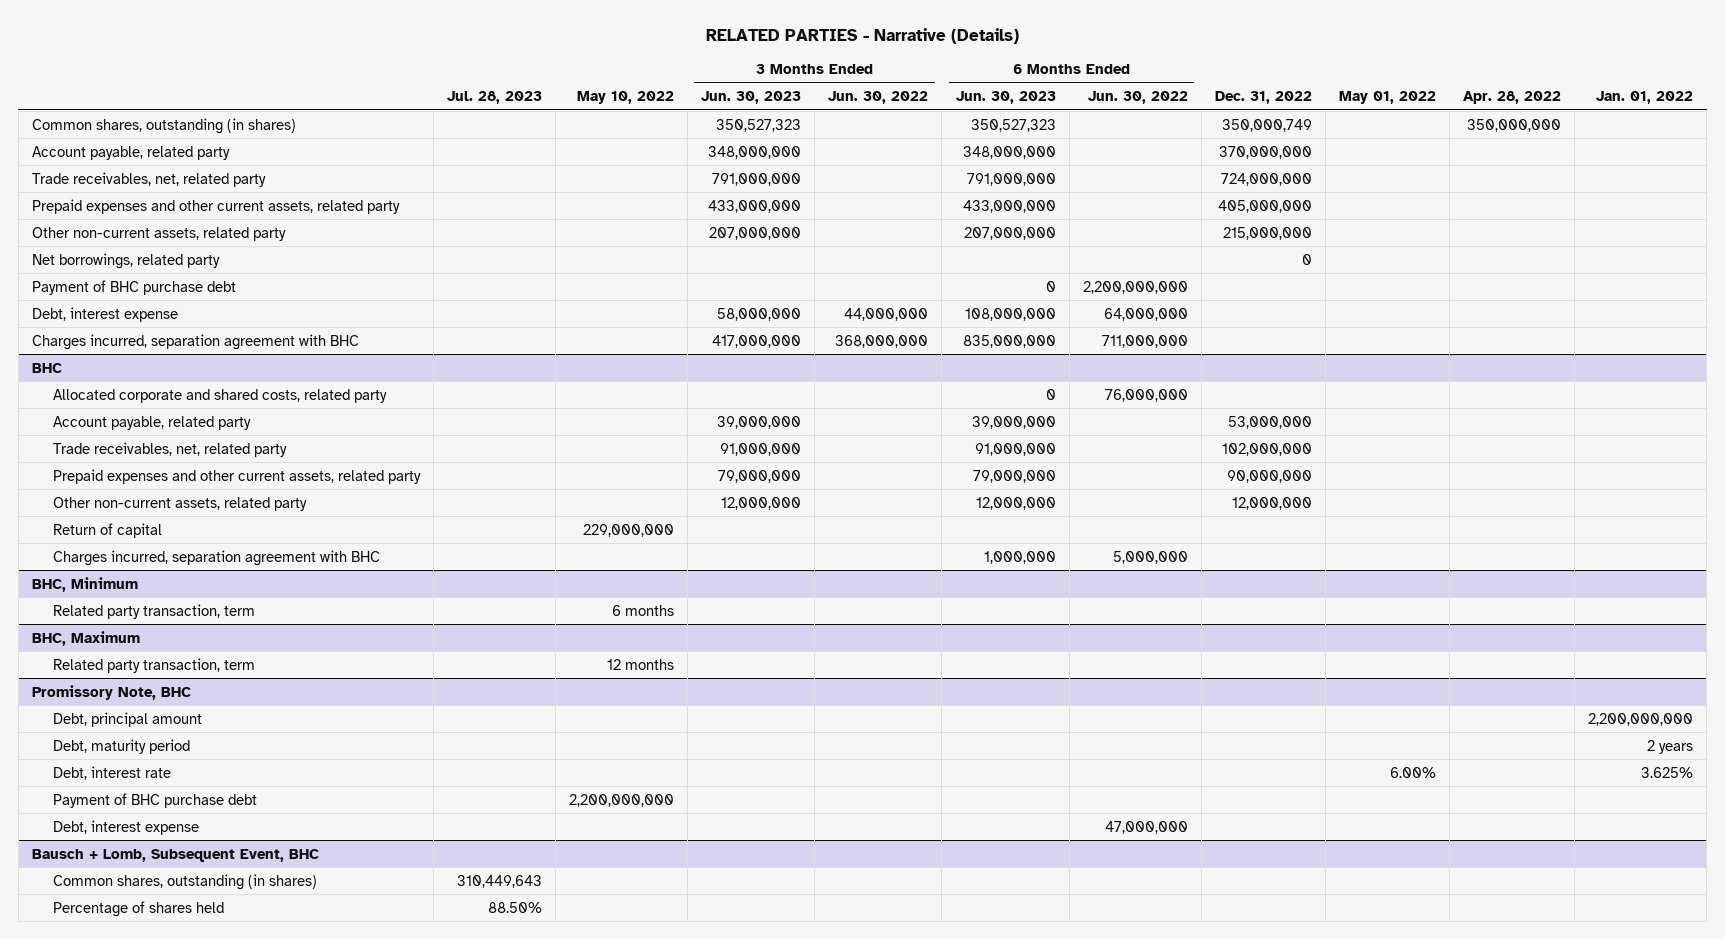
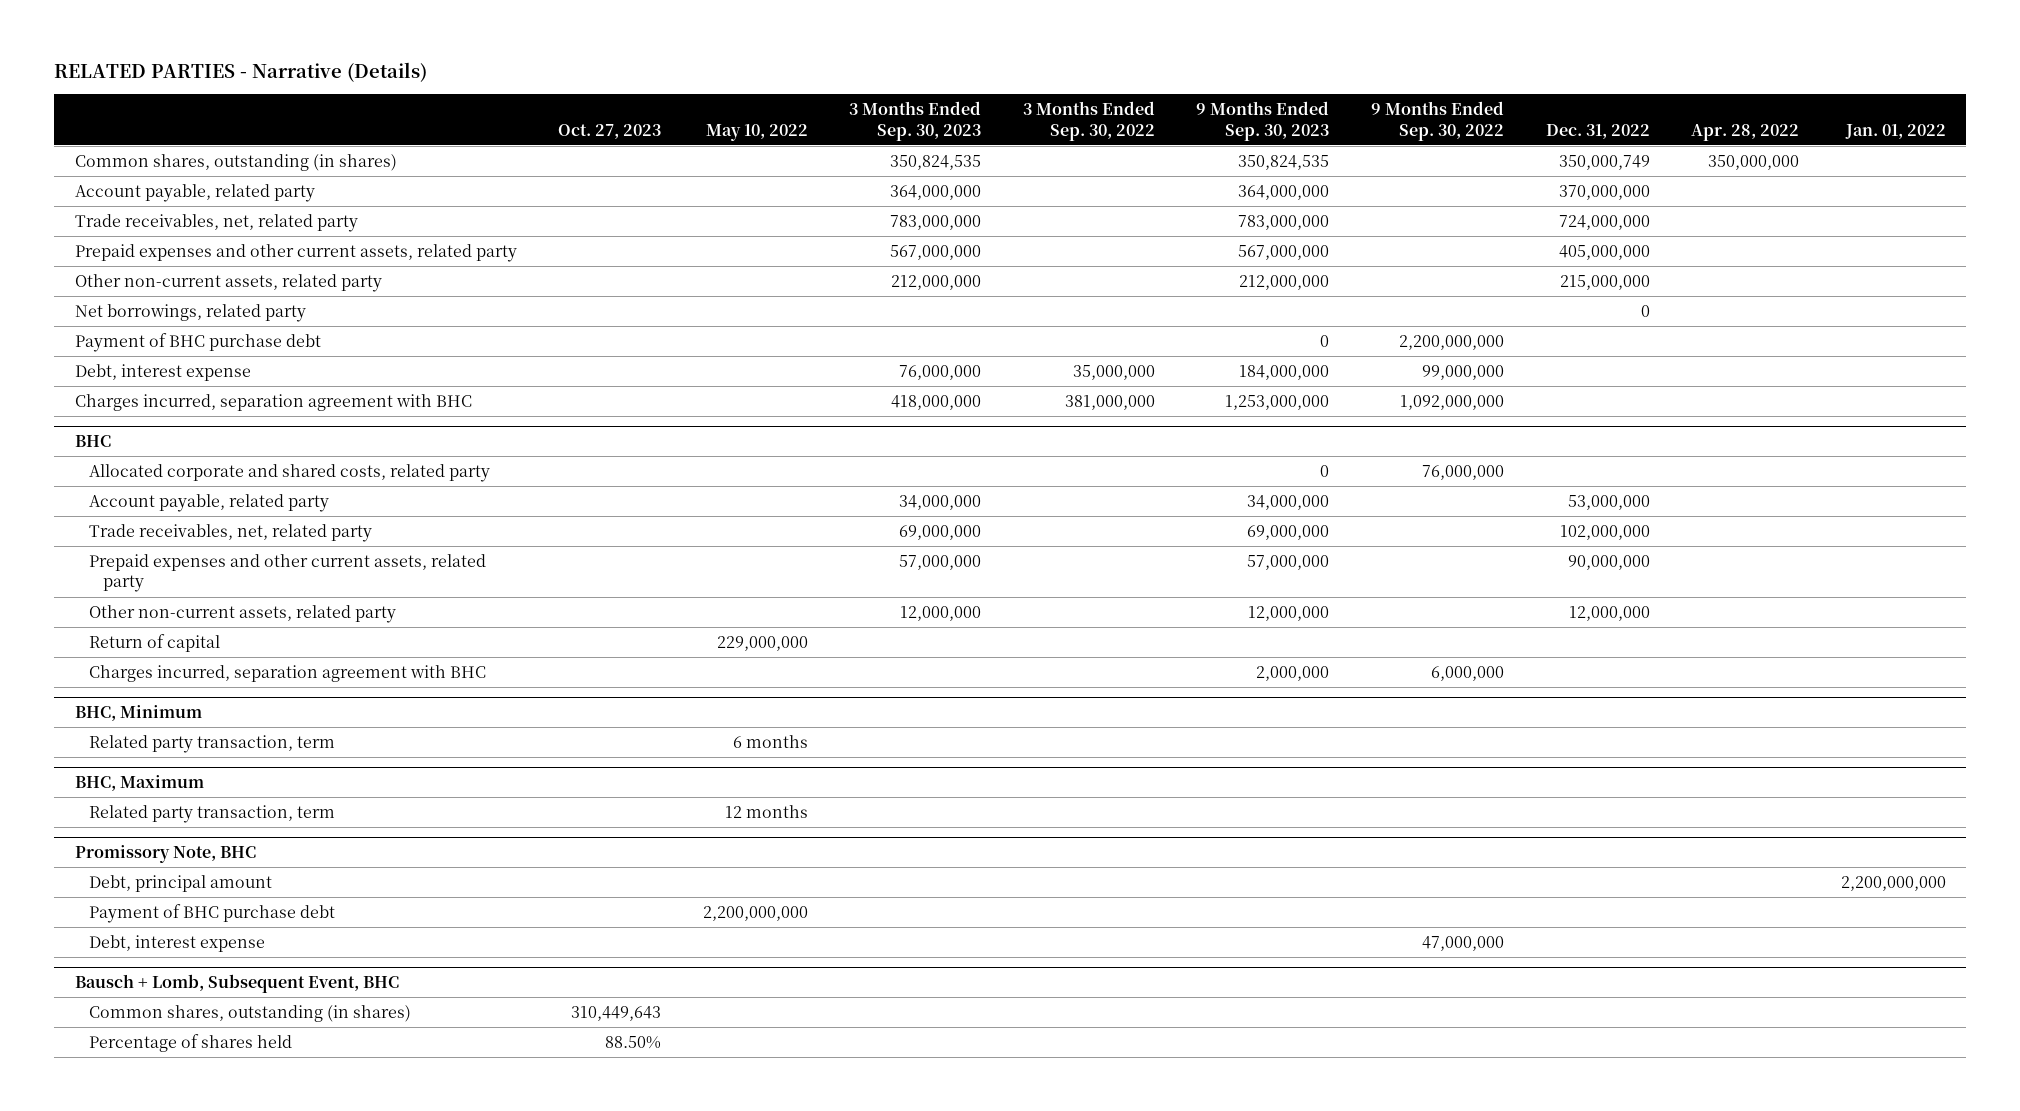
- | Jul. 28, 2023 | May 10, 2022 | 3 Months Ended Jun. 30, 2023 | 3 Months Ended Jun. 30, 2022 | 6 Months Ended Jun. 30, 2023 | 6 Months Ended Jun. 30, 2022 | Dec. 31, 2022 | May 01, 2022 | Apr. 28, 2022 | Jan. 01, 2022
+ | Oct. 27, 2023 | May 10, 2022 | 3 Months Ended Sep. 30, 2023 | 3 Months Ended Sep. 30, 2022 | 9 Months Ended Sep. 30, 2023 | 9 Months Ended Sep. 30, 2022 | Dec. 31, 2022 | Apr. 28, 2022 | Jan. 01, 2022
@ Promissory Note, BHC
- Debt, maturity period | | | | | | | | | | 2 years
- Debt, interest rate | | | | | | | | 6.00% | | 3.625%

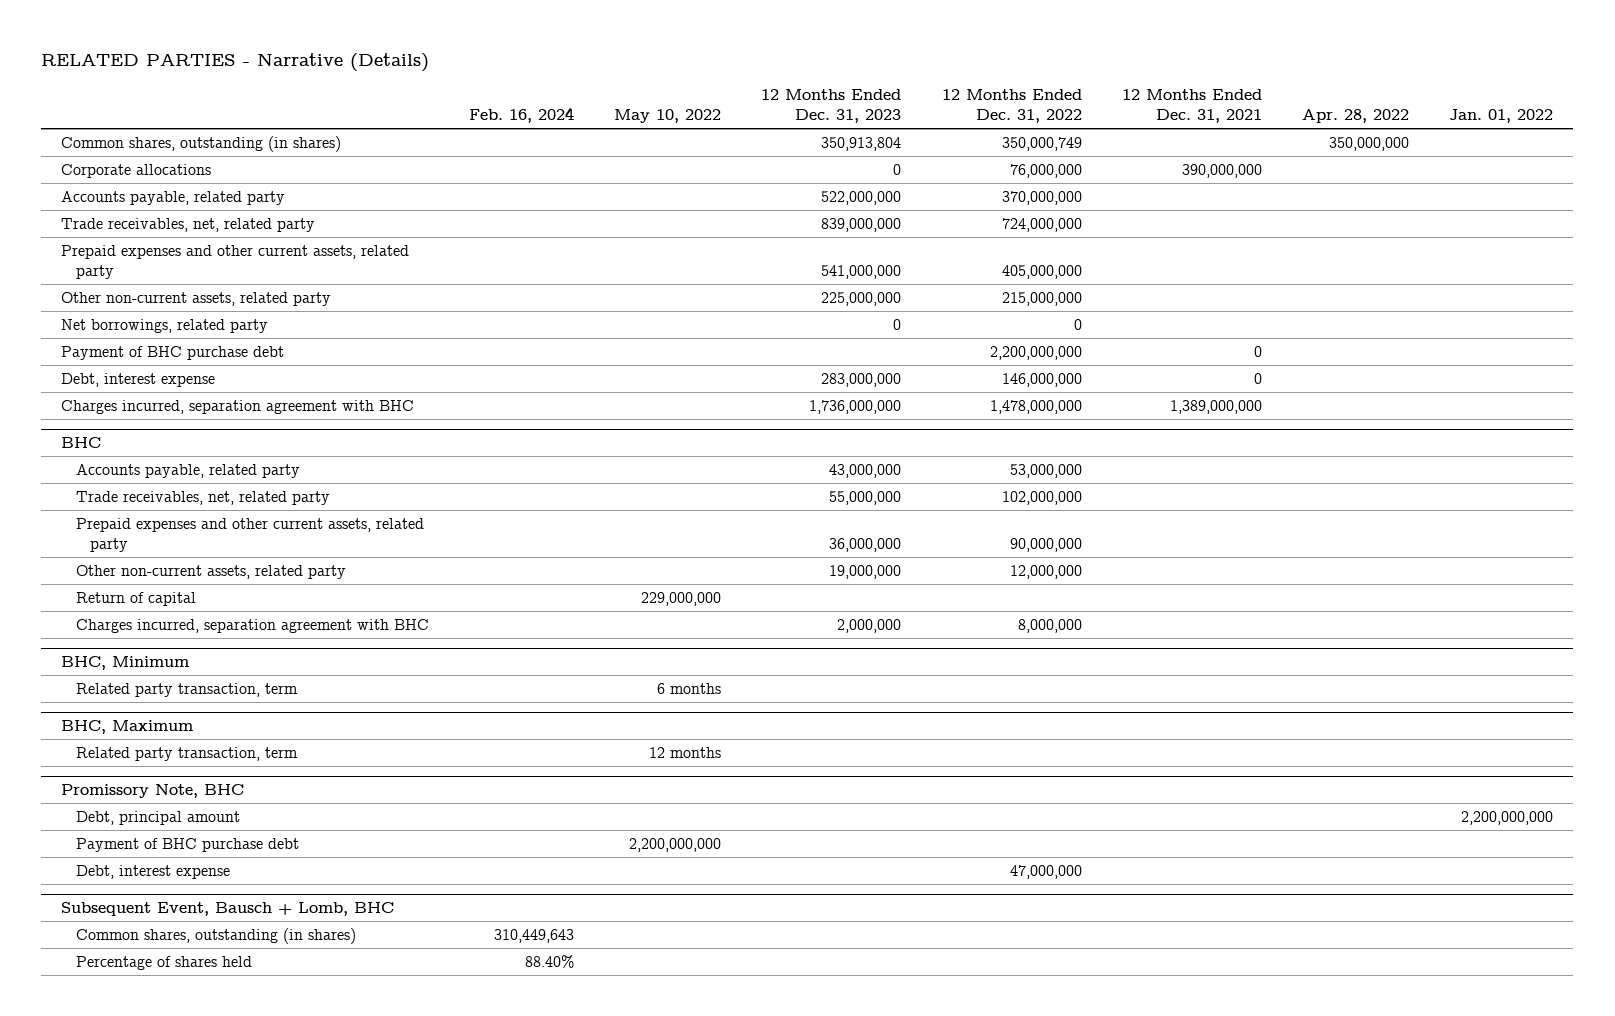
- | Oct. 27, 2023 | May 10, 2022 | 3 Months Ended Sep. 30, 2023 | 3 Months Ended Sep. 30, 2022 | 9 Months Ended Sep. 30, 2023 | 9 Months Ended Sep. 30, 2022 | Dec. 31, 2022 | Apr. 28, 2022 | Jan. 01, 2022
+ | Feb. 16, 2024 | May 10, 2022 | 12 Months Ended Dec. 31, 2023 | 12 Months Ended Dec. 31, 2022 | 12 Months Ended Dec. 31, 2021 | Apr. 28, 2022 | Jan. 01, 2022
- Account payable, related party | | | 364,000,000 | | 364,000,000 | | 370,000,000 | |
+ Corporate allocations | | | 0 | 76,000,000 | 390,000,000 | |
+ Accounts payable, related party | | | 522,000,000 | 370,000,000 | | |
@ BHC
- Allocated corporate and shared costs, related party | | | | | 0 | 76,000,000 | | |
- Account payable, related party | | | 34,000,000 | | 34,000,000 | | 53,000,000 | |
+ Accounts payable, related party | | | 43,000,000 | 53,000,000 | | |
- Bausch + Lomb, Subsequent Event, BHC
+ Subsequent Event, Bausch + Lomb, BHC

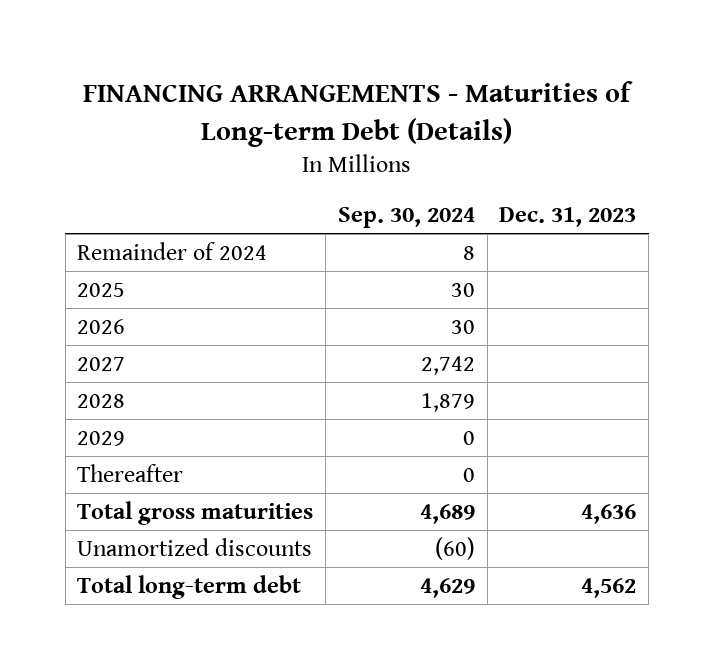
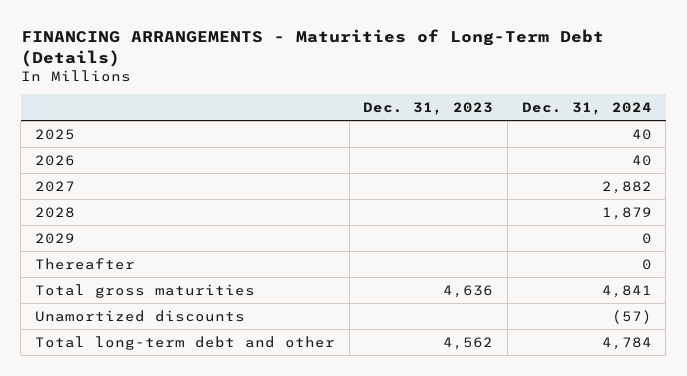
- FINANCING ARRANGEMENTS - Maturities of Long-term Debt (Details)
+ FINANCING ARRANGEMENTS - Maturities of Long-Term Debt (Details)
- | Sep. 30, 2024 | Dec. 31, 2023
+ | Dec. 31, 2023 | Dec. 31, 2024
- Remainder of 2024 | 8 |
- Total long-term debt | 4,629 | 4,562
+ Total long-term debt and other | 4,562 | 4,784

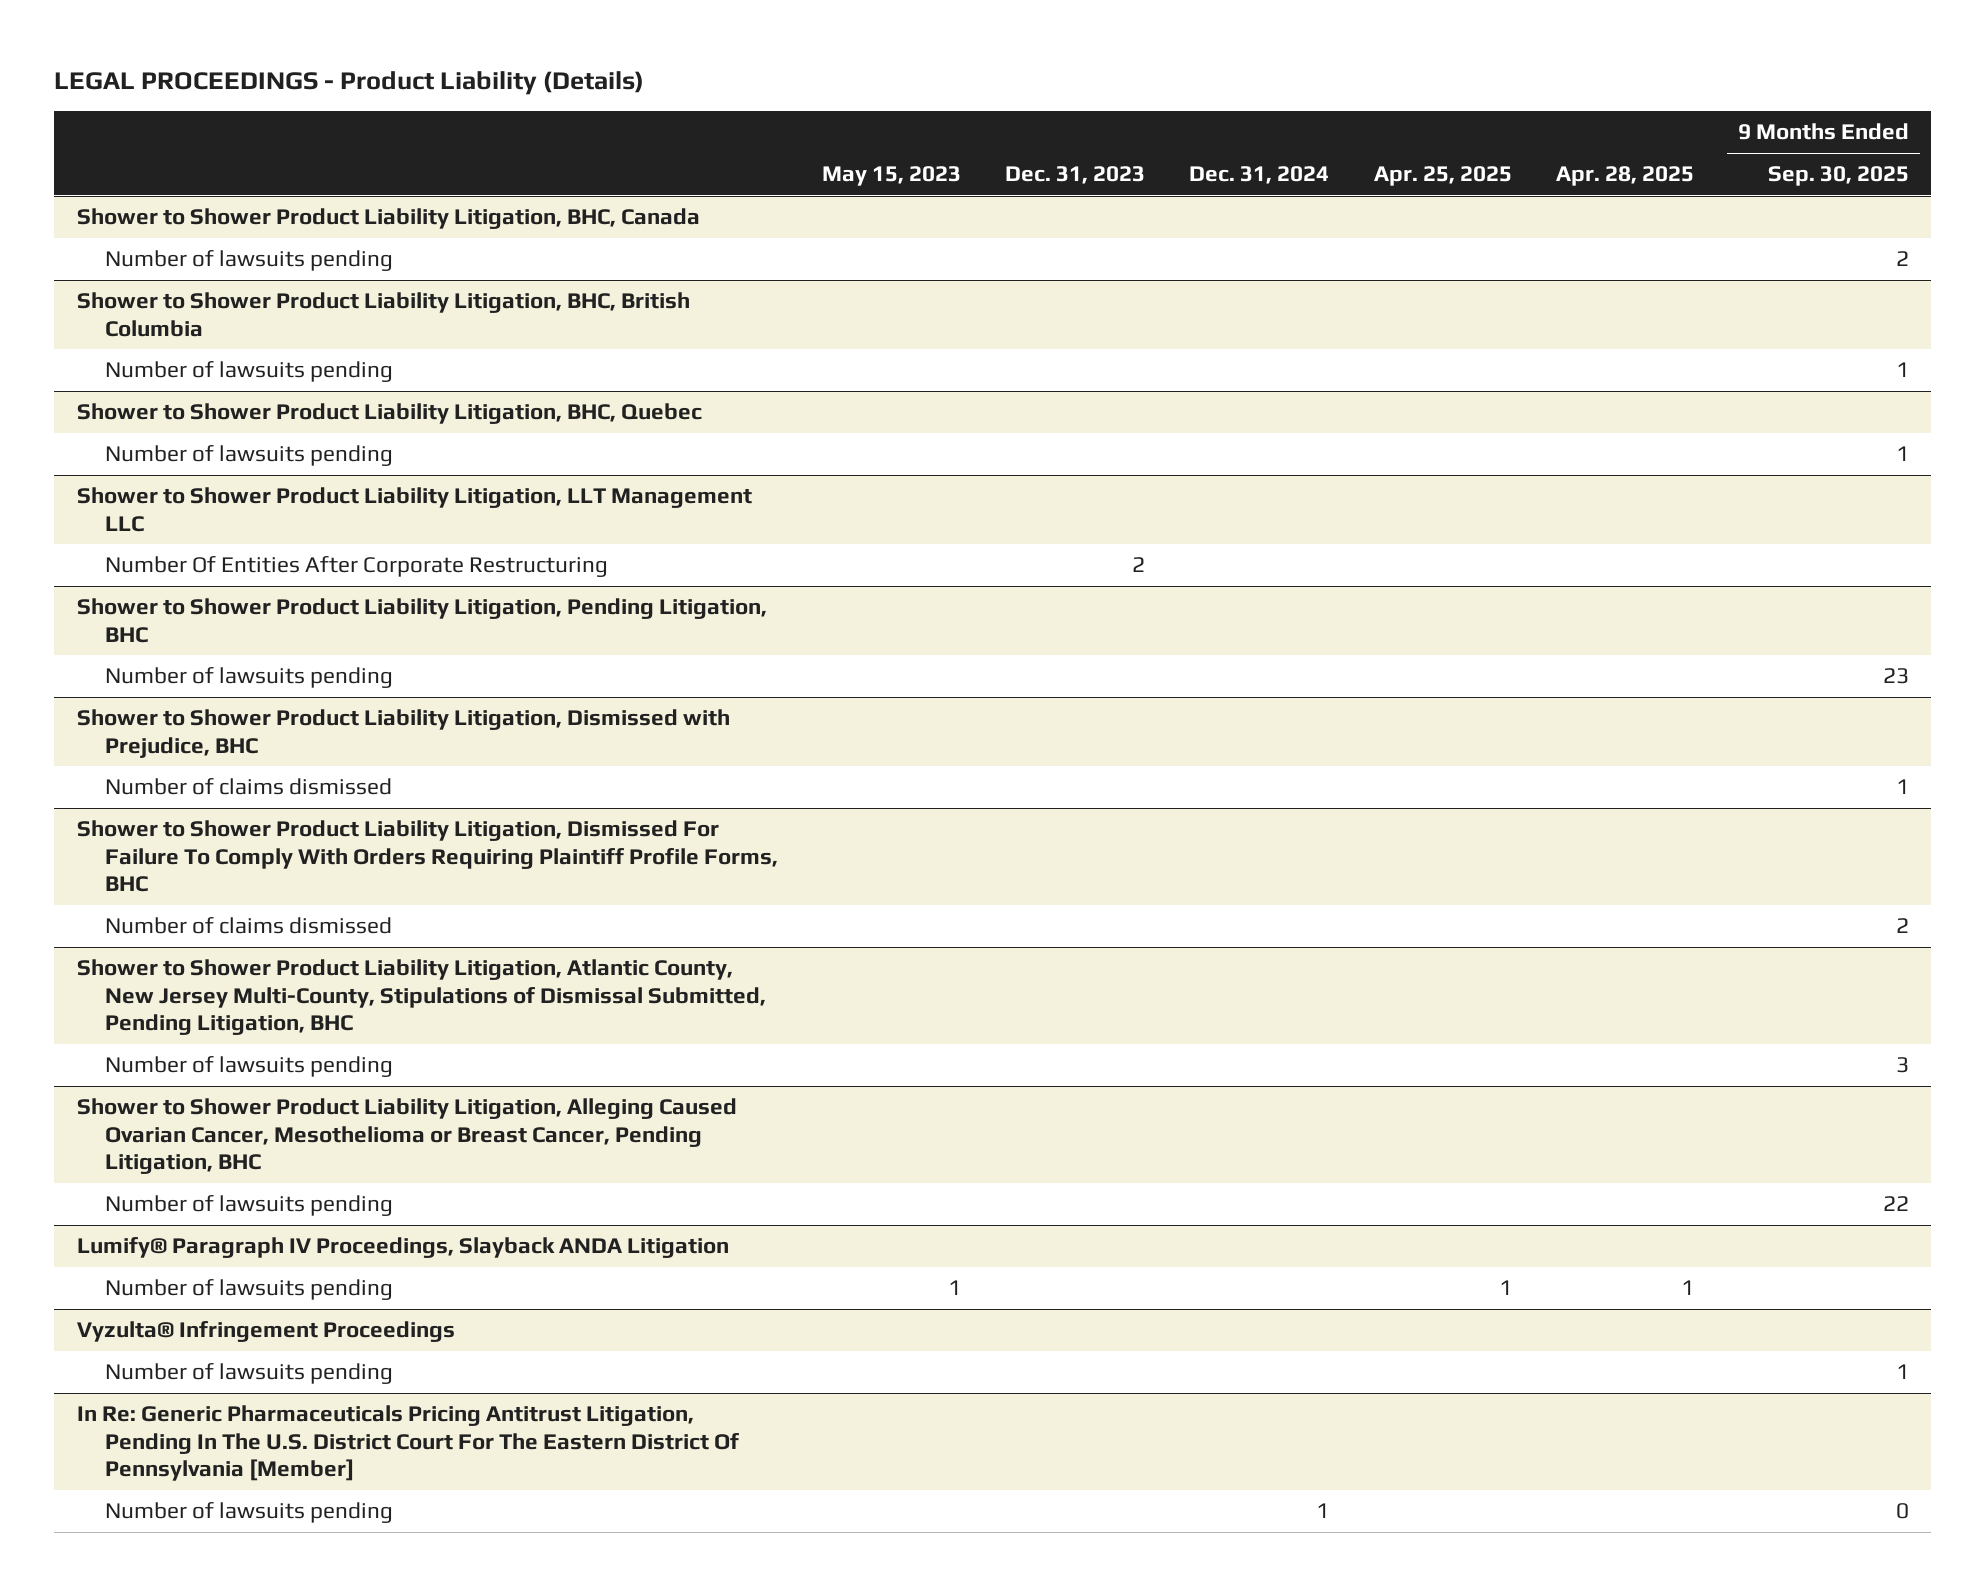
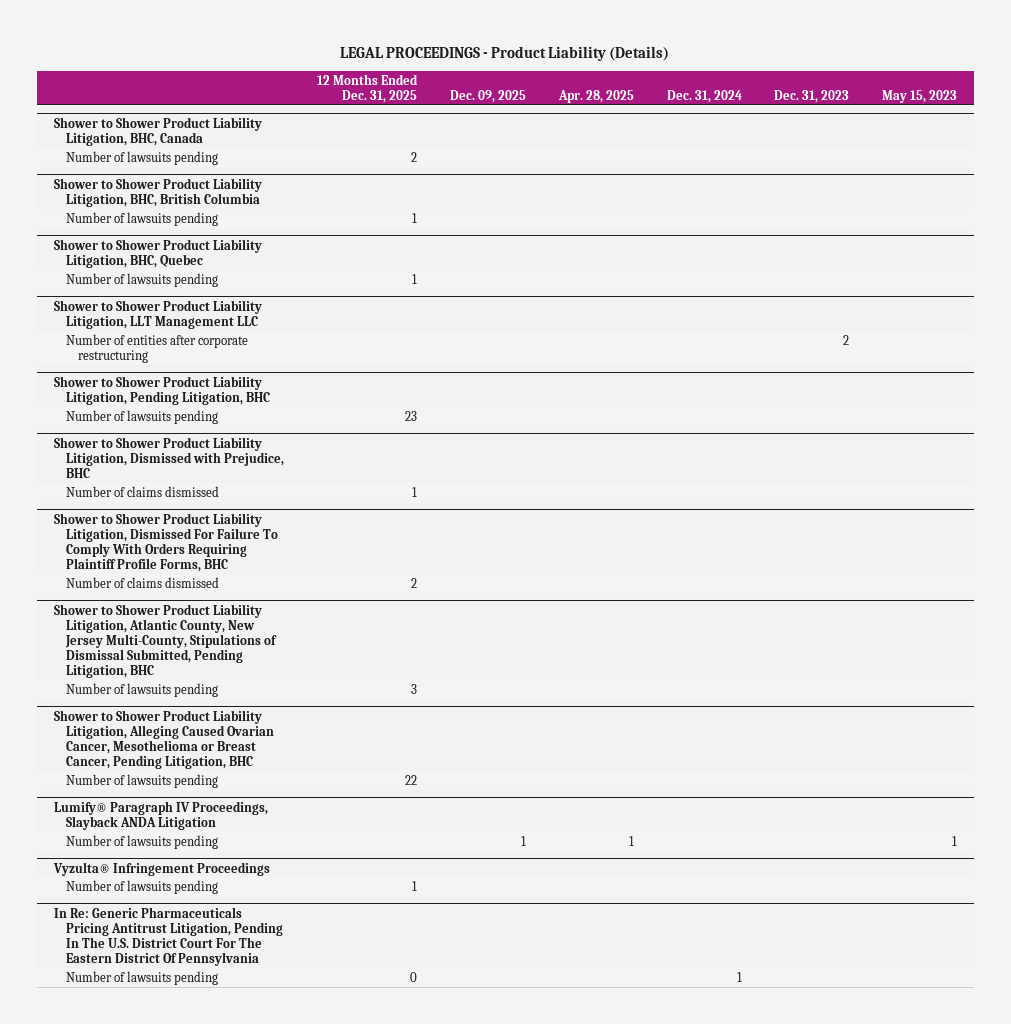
- | May 15, 2023 | Dec. 31, 2023 | Dec. 31, 2024 | Apr. 25, 2025 | Apr. 28, 2025 | 9 Months Ended Sep. 30, 2025
+ | 12 Months Ended Dec. 31, 2025 | Dec. 09, 2025 | Apr. 28, 2025 | Dec. 31, 2024 | Dec. 31, 2023 | May 15, 2023
@ Shower to Shower Product Liability Litigation, LLT Management LLC
- Number Of Entities After Corporate Restructuring | | 2 | | | |
+ Number of entities after corporate restructuring | | | | | 2 |
- In Re: Generic Pharmaceuticals Pricing Antitrust Litigation, Pending In The U.S. District Court For The Eastern District Of Pennsylvania [Member]
+ In Re: Generic Pharmaceuticals Pricing Antitrust Litigation, Pending In The U.S. District Court For The Eastern District Of Pennsylvania

